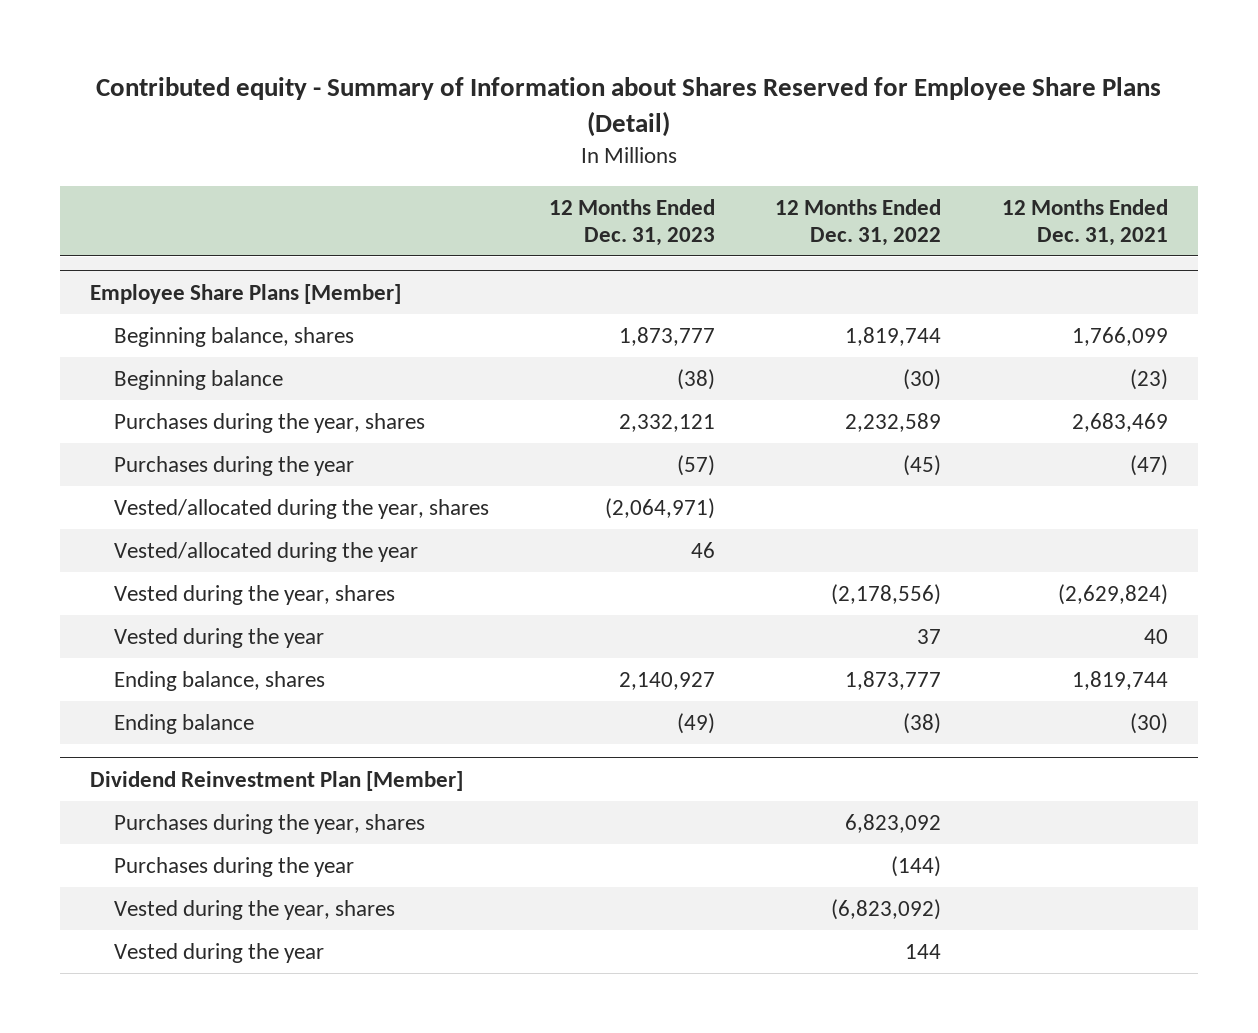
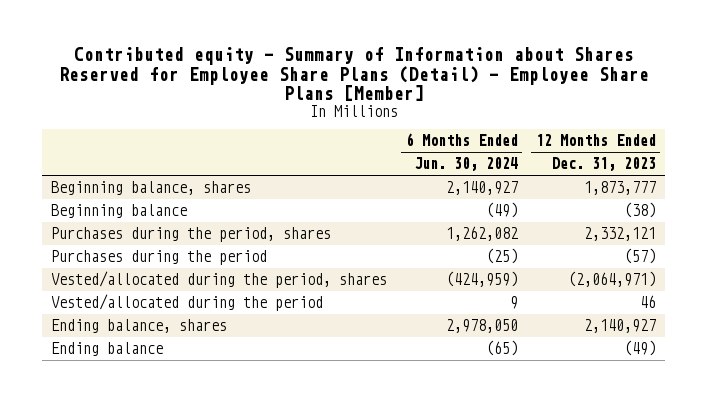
- Contributed equity - Summary of Information about Shares Reserved for Employee Share Plans (Detail)
+ Contributed equity - Summary of Information about Shares Reserved for Employee Share Plans (Detail) - Employee Share Plans [Member]
- | 12 Months Ended Dec. 31, 2023 | 12 Months Ended Dec. 31, 2022 | 12 Months Ended Dec. 31, 2021
+ | 6 Months Ended Jun. 30, 2024 | 12 Months Ended Dec. 31, 2023
- Employee Share Plans [Member]
- Purchases during the year, shares | 2,332,121 | 2,232,589 | 2,683,469
- Purchases during the year | (57) | (45) | (47)
- Vested/allocated during the year, shares | (2,064,971) | |
- Vested/allocated during the year | 46 | |
- Vested during the year, shares | | (2,178,556) | (2,629,824)
- Vested during the year | | 37 | 40
+ Purchases during the period, shares | 1,262,082 | 2,332,121
+ Purchases during the period | (25) | (57)
+ Vested/allocated during the period, shares | (424,959) | (2,064,971)
+ Vested/allocated during the period | 9 | 46
- Dividend Reinvestment Plan [Member]
- Purchases during the year, shares | | 6,823,092 |
- Purchases during the year | | (144) |
- Vested during the year, shares | | (6,823,092) |
- Vested during the year | | 144 |

